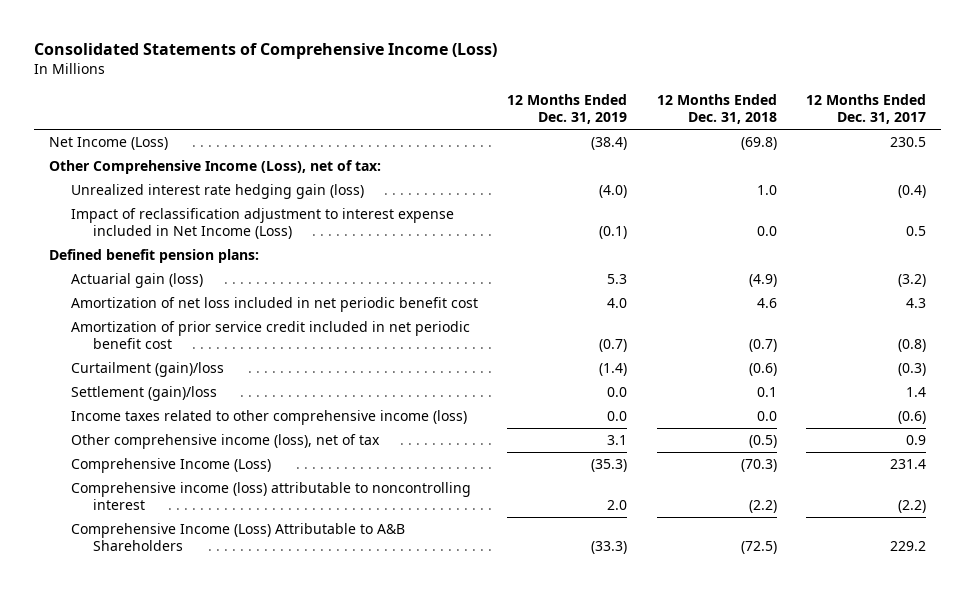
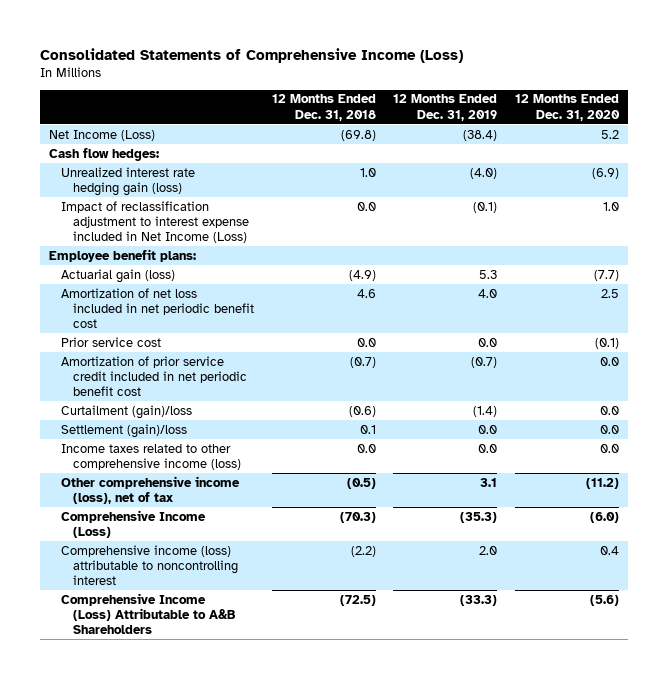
- | 12 Months Ended Dec. 31, 2019 | 12 Months Ended Dec. 31, 2018 | 12 Months Ended Dec. 31, 2017
+ | 12 Months Ended Dec. 31, 2018 | 12 Months Ended Dec. 31, 2019 | 12 Months Ended Dec. 31, 2020
- Other Comprehensive Income (Loss), net of tax:
+ Cash flow hedges:
- Defined benefit pension plans:
+ Employee benefit plans:
+ Prior service cost | 0.0 | 0.0 | (0.1)

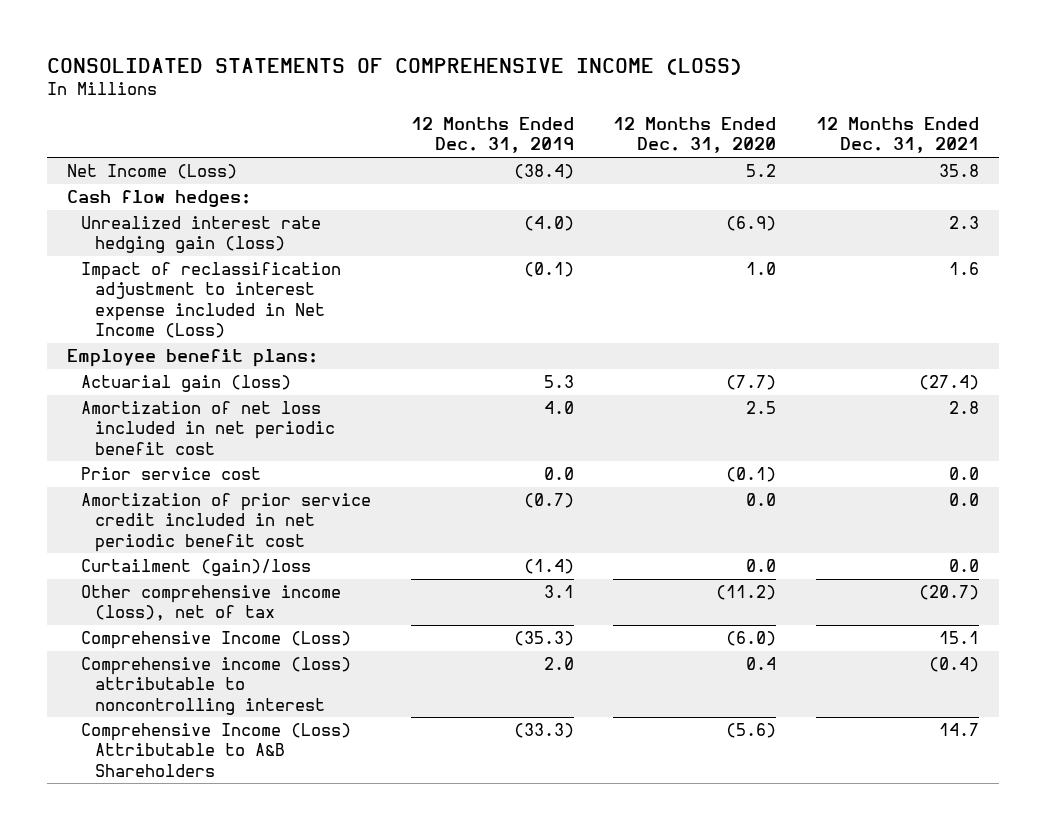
- Consolidated Statements of Comprehensive Income (Loss)
+ CONSOLIDATED STATEMENTS OF COMPREHENSIVE INCOME (LOSS)
- | 12 Months Ended Dec. 31, 2018 | 12 Months Ended Dec. 31, 2019 | 12 Months Ended Dec. 31, 2020
+ | 12 Months Ended Dec. 31, 2019 | 12 Months Ended Dec. 31, 2020 | 12 Months Ended Dec. 31, 2021
- Settlement (gain)/loss | 0.1 | 0.0 | 0.0
- Income taxes related to other comprehensive income (loss) | 0.0 | 0.0 | 0.0

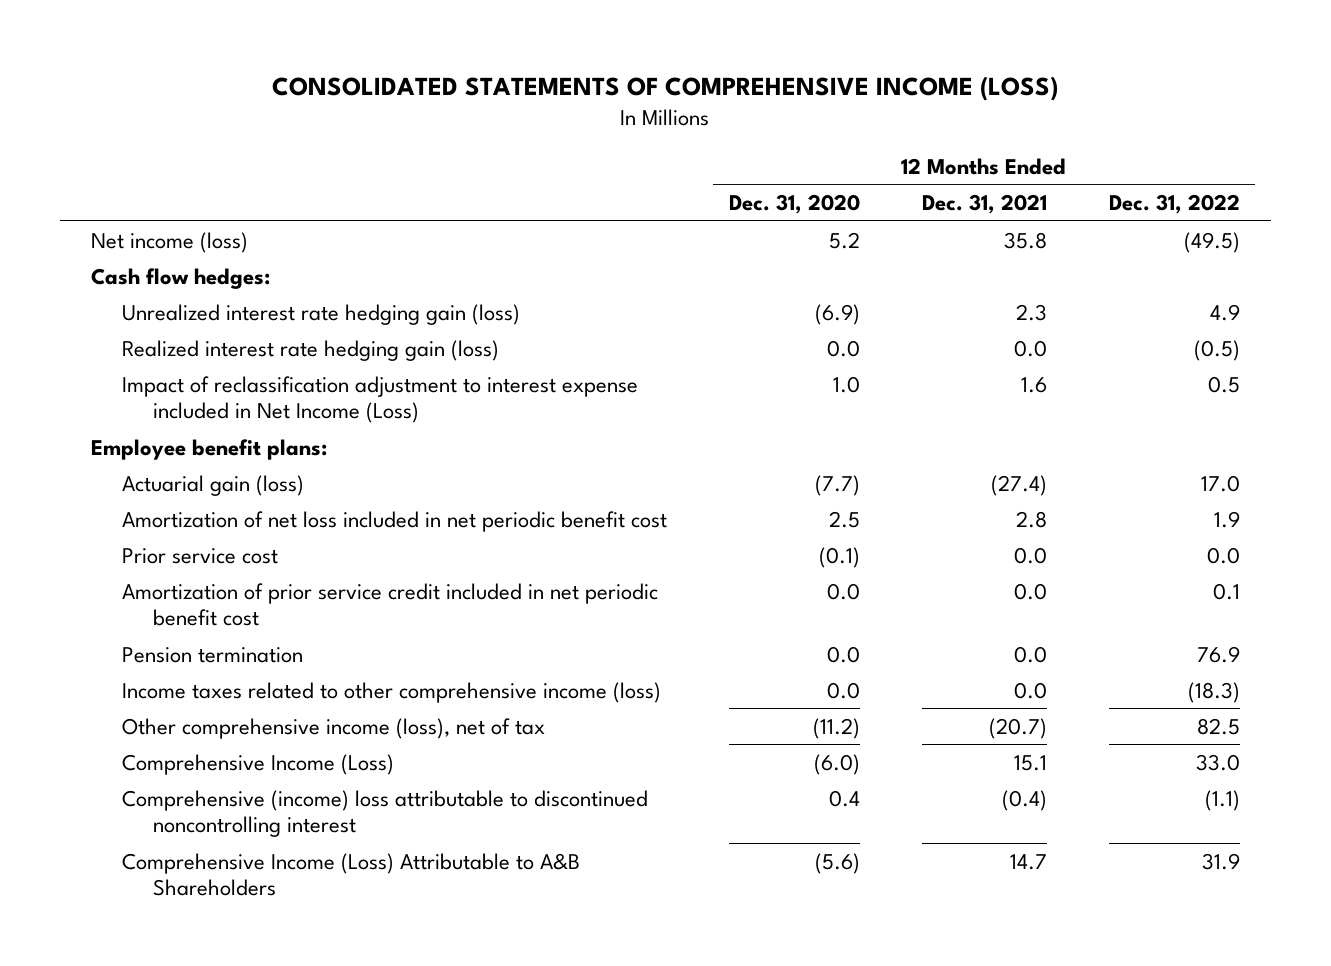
- | 12 Months Ended Dec. 31, 2019 | 12 Months Ended Dec. 31, 2020 | 12 Months Ended Dec. 31, 2021
+ | 12 Months Ended Dec. 31, 2020 | 12 Months Ended Dec. 31, 2021 | 12 Months Ended Dec. 31, 2022
- Net Income (Loss) | (38.4) | 5.2 | 35.8
+ Net income (loss) | 5.2 | 35.8 | (49.5)
+ Realized interest rate hedging gain (loss) | 0.0 | 0.0 | (0.5)
- Curtailment (gain)/loss | (1.4) | 0.0 | 0.0
+ Pension termination | 0.0 | 0.0 | 76.9
+ Income taxes related to other comprehensive income (loss) | 0.0 | 0.0 | (18.3)
- Comprehensive income (loss) attributable to noncontrolling interest | 2.0 | 0.4 | (0.4)
+ Comprehensive (income) loss attributable to discontinued noncontrolling interest | 0.4 | (0.4) | (1.1)

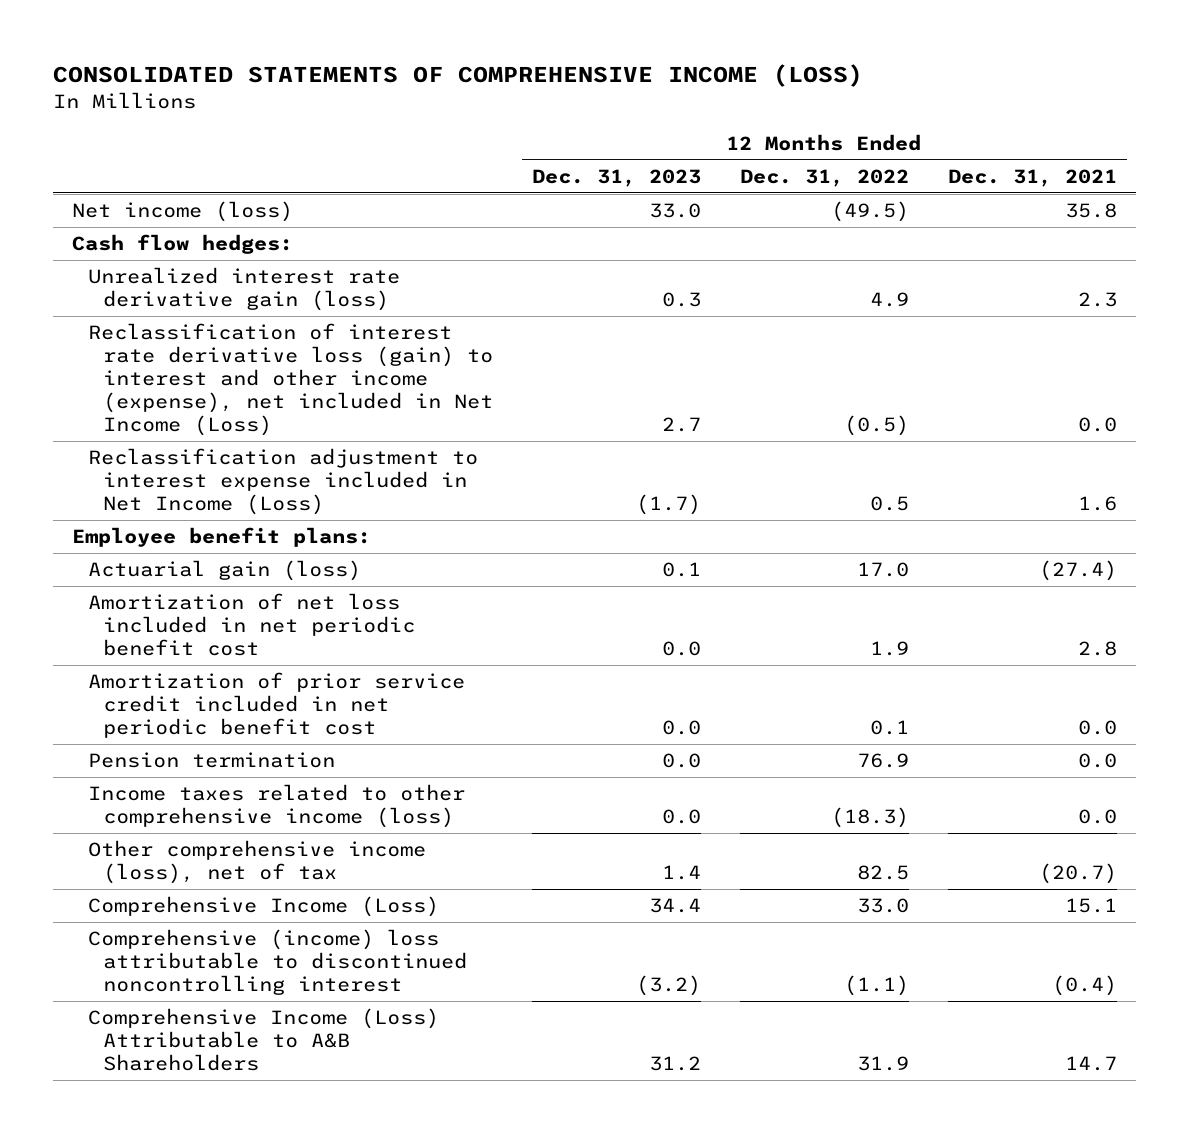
- | 12 Months Ended Dec. 31, 2020 | 12 Months Ended Dec. 31, 2021 | 12 Months Ended Dec. 31, 2022
+ | 12 Months Ended Dec. 31, 2023 | 12 Months Ended Dec. 31, 2022 | 12 Months Ended Dec. 31, 2021
- Unrealized interest rate hedging gain (loss) | (6.9) | 2.3 | 4.9
- Realized interest rate hedging gain (loss) | 0.0 | 0.0 | (0.5)
- Impact of reclassification adjustment to interest expense included in Net Income (Loss) | 1.0 | 1.6 | 0.5
+ Unrealized interest rate derivative gain (loss) | 0.3 | 4.9 | 2.3
+ Reclassification of interest rate derivative loss (gain) to interest and other income (expense), net included in Net Income (Loss) | 2.7 | (0.5) | 0.0
+ Reclassification adjustment to interest expense included in Net Income (Loss) | (1.7) | 0.5 | 1.6
- Prior service cost | (0.1) | 0.0 | 0.0

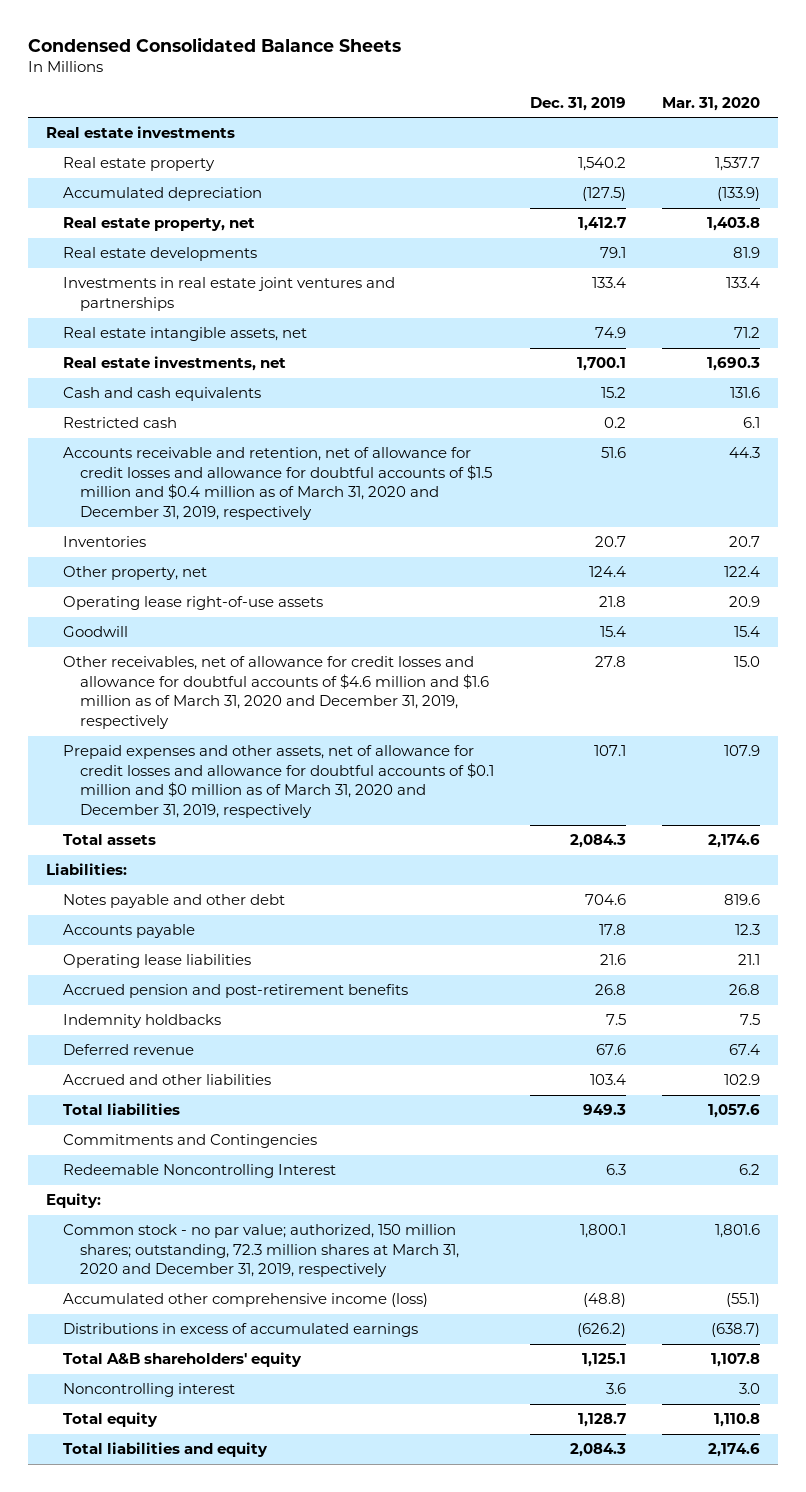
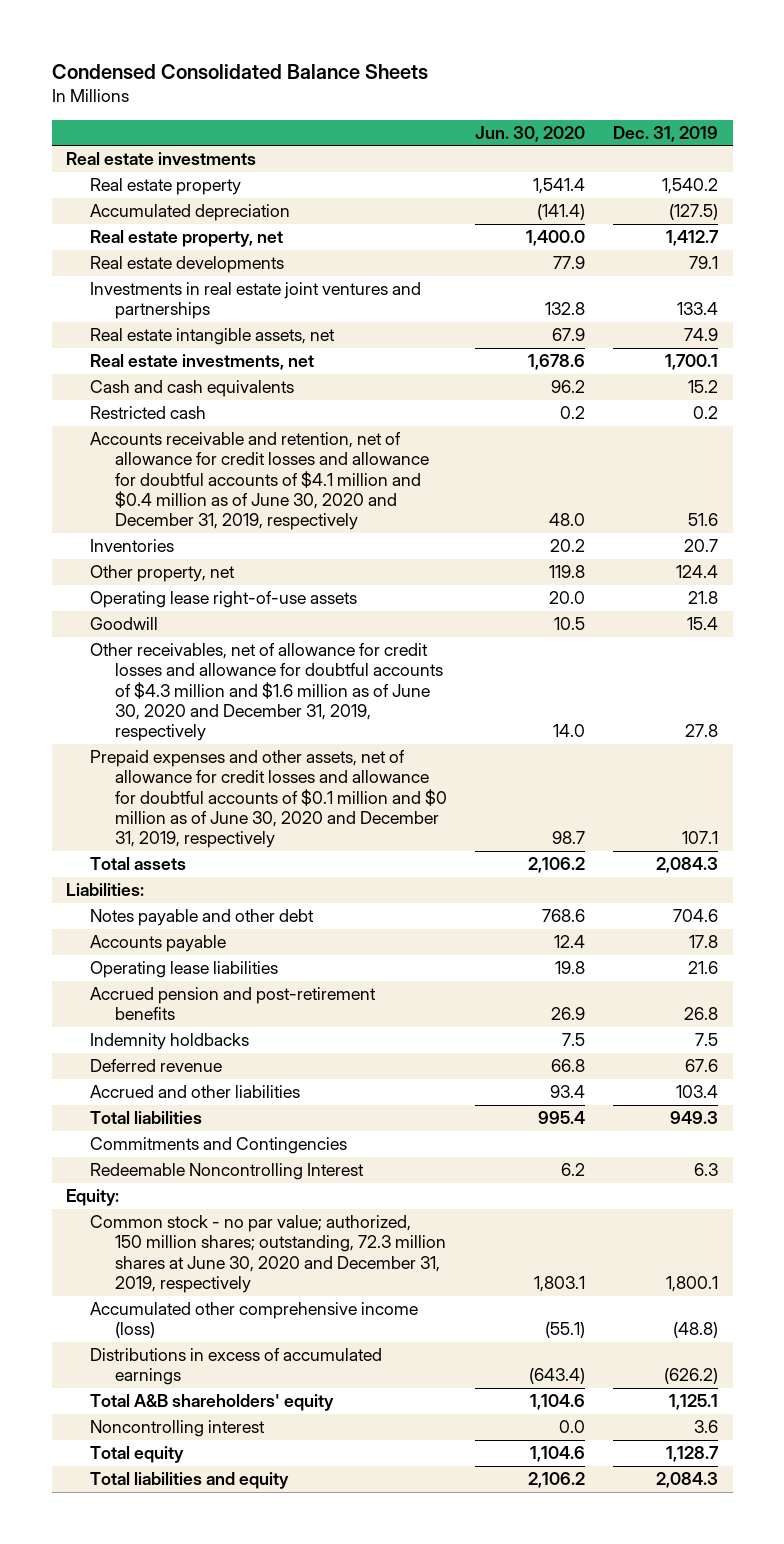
- | Dec. 31, 2019 | Mar. 31, 2020
+ | Jun. 30, 2020 | Dec. 31, 2019
- Accounts receivable and retention, net of allowance for credit losses and allowance for doubtful accounts of $1.5 million and $0.4 million as of March 31, 2020 and December 31, 2019, respectively | 51.6 | 44.3
+ Accounts receivable and retention, net of allowance for credit losses and allowance for doubtful accounts of $4.1 million and $0.4 million as of June 30, 2020 and December 31, 2019, respectively | 48.0 | 51.6
- Other receivables, net of allowance for credit losses and allowance for doubtful accounts of $4.6 million and $1.6 million as of March 31, 2020 and December 31, 2019, respectively | 27.8 | 15.0
- Prepaid expenses and other assets, net of allowance for credit losses and allowance for doubtful accounts of $0.1 million and $0 million as of March 31, 2020 and December 31, 2019, respectively | 107.1 | 107.9
+ Other receivables, net of allowance for credit losses and allowance for doubtful accounts of $4.3 million and $1.6 million as of June 30, 2020 and December 31, 2019, respectively | 14.0 | 27.8
+ Prepaid expenses and other assets, net of allowance for credit losses and allowance for doubtful accounts of $0.1 million and $0 million as of June 30, 2020 and December 31, 2019, respectively | 98.7 | 107.1
- Common stock - no par value; authorized, 150 million shares; outstanding, 72.3 million shares at March 31, 2020 and December 31, 2019, respectively | 1,800.1 | 1,801.6
+ Common stock - no par value; authorized, 150 million shares; outstanding, 72.3 million shares at June 30, 2020 and December 31, 2019, respectively | 1,803.1 | 1,800.1

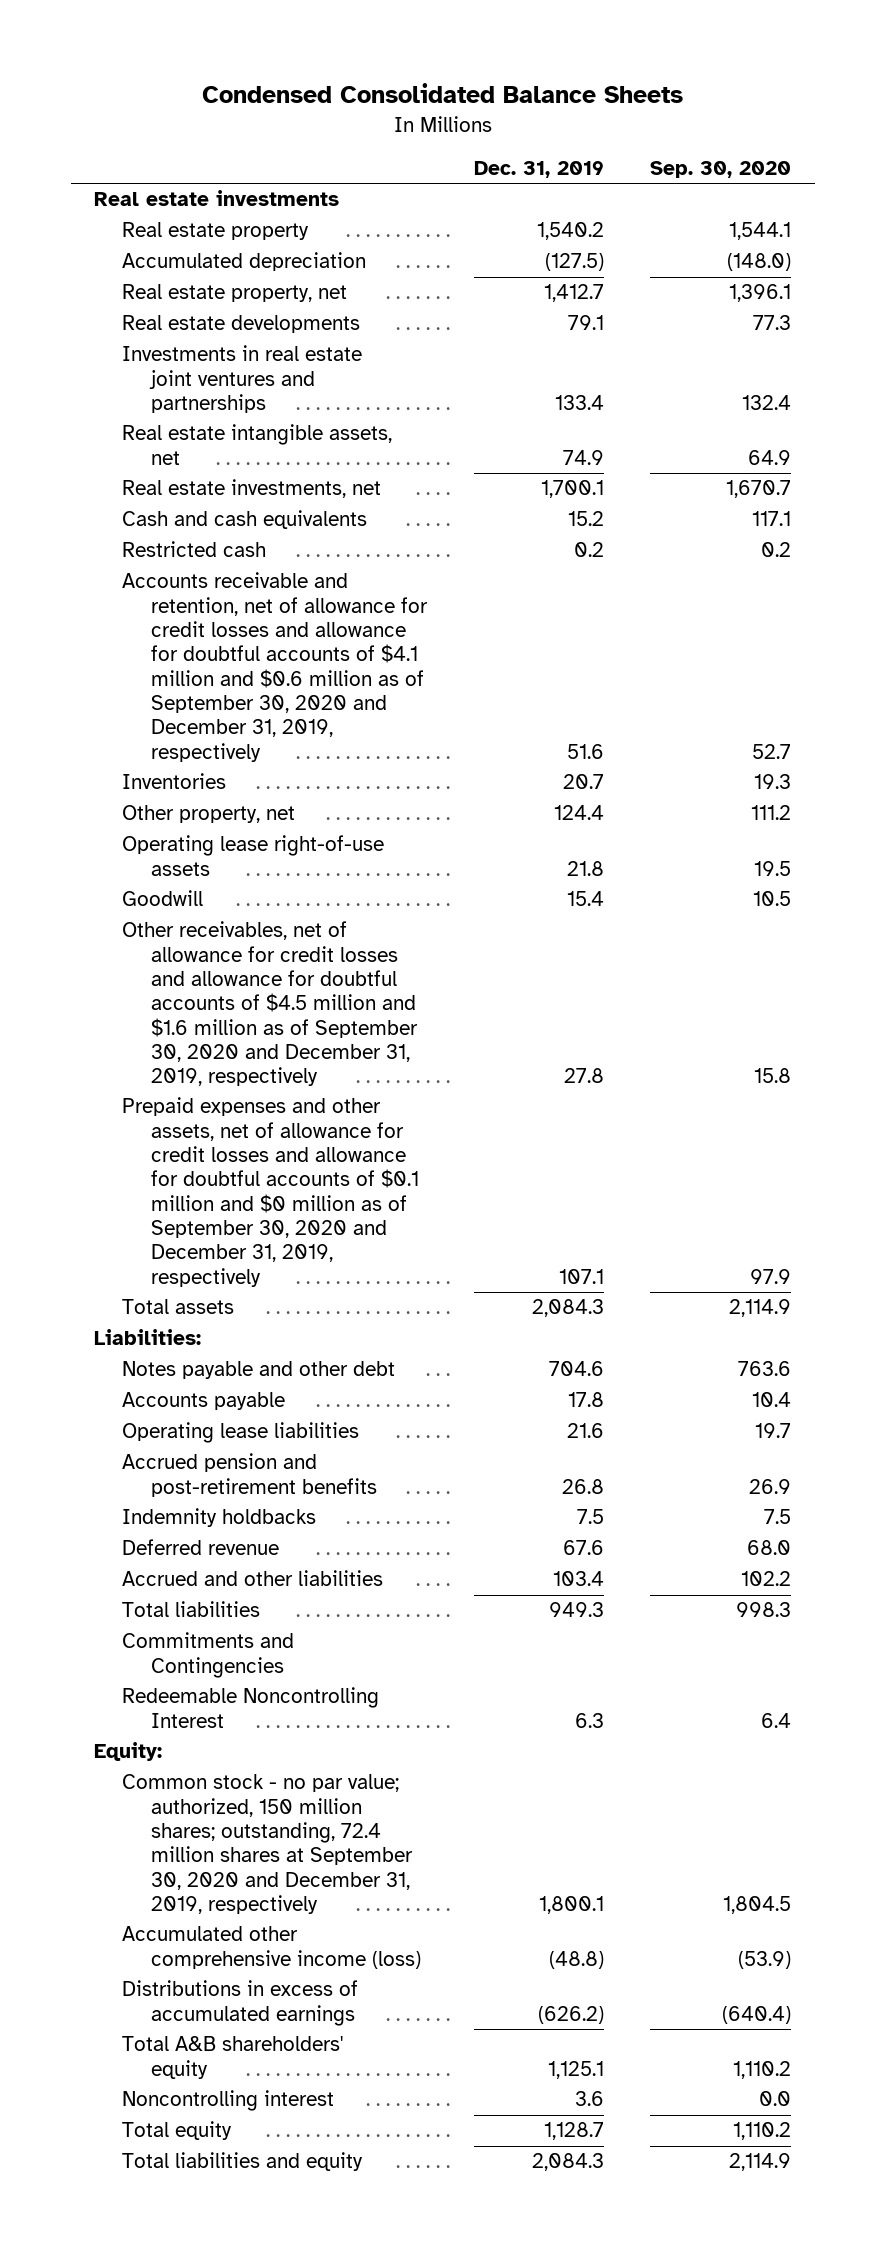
- | Jun. 30, 2020 | Dec. 31, 2019
+ | Dec. 31, 2019 | Sep. 30, 2020
- Accounts receivable and retention, net of allowance for credit losses and allowance for doubtful accounts of $4.1 million and $0.4 million as of June 30, 2020 and December 31, 2019, respectively | 48.0 | 51.6
+ Accounts receivable and retention, net of allowance for credit losses and allowance for doubtful accounts of $4.1 million and $0.6 million as of September 30, 2020 and December 31, 2019, respectively | 51.6 | 52.7
- Other receivables, net of allowance for credit losses and allowance for doubtful accounts of $4.3 million and $1.6 million as of June 30, 2020 and December 31, 2019, respectively | 14.0 | 27.8
- Prepaid expenses and other assets, net of allowance for credit losses and allowance for doubtful accounts of $0.1 million and $0 million as of June 30, 2020 and December 31, 2019, respectively | 98.7 | 107.1
+ Other receivables, net of allowance for credit losses and allowance for doubtful accounts of $4.5 million and $1.6 million as of September 30, 2020 and December 31, 2019, respectively | 27.8 | 15.8
+ Prepaid expenses and other assets, net of allowance for credit losses and allowance for doubtful accounts of $0.1 million and $0 million as of September 30, 2020 and December 31, 2019, respectively | 107.1 | 97.9
- Common stock - no par value; authorized, 150 million shares; outstanding, 72.3 million shares at June 30, 2020 and December 31, 2019, respectively | 1,803.1 | 1,800.1
+ Common stock - no par value; authorized, 150 million shares; outstanding, 72.4 million shares at September 30, 2020 and December 31, 2019, respectively | 1,800.1 | 1,804.5

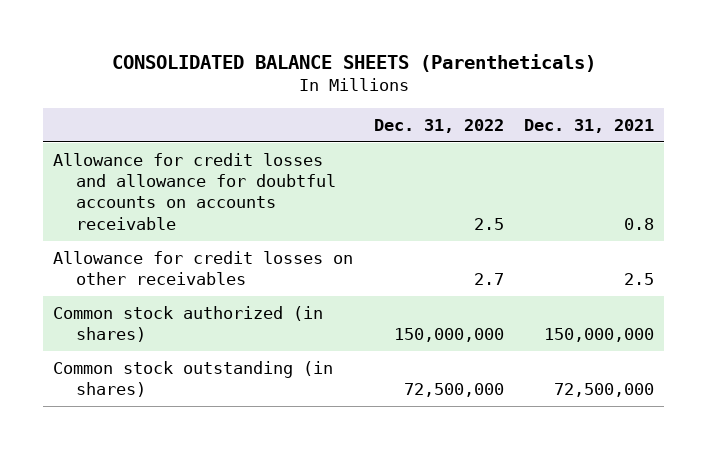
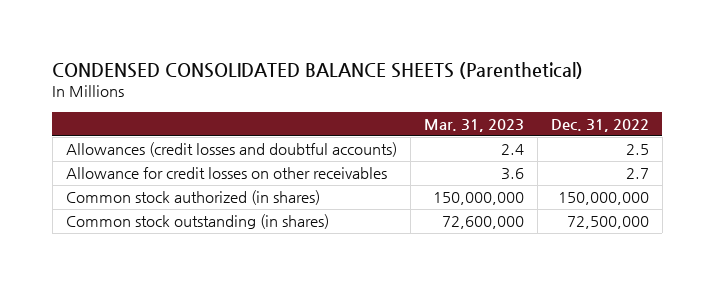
- CONSOLIDATED BALANCE SHEETS (Parentheticals)
+ CONDENSED CONSOLIDATED BALANCE SHEETS (Parenthetical)
- | Dec. 31, 2022 | Dec. 31, 2021
+ | Mar. 31, 2023 | Dec. 31, 2022
- Allowance for credit losses and allowance for doubtful accounts on accounts receivable | 2.5 | 0.8
+ Allowances (credit losses and doubtful accounts) | 2.4 | 2.5

